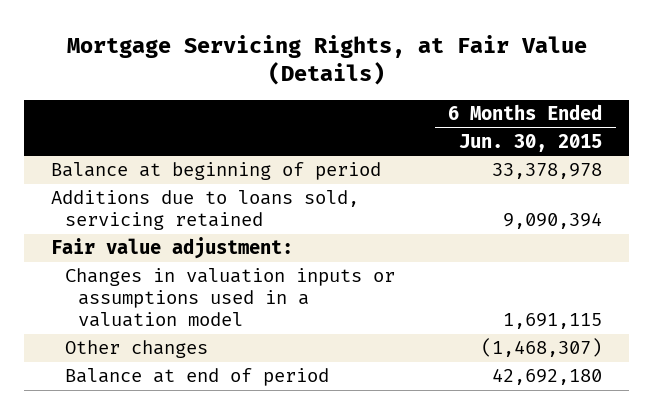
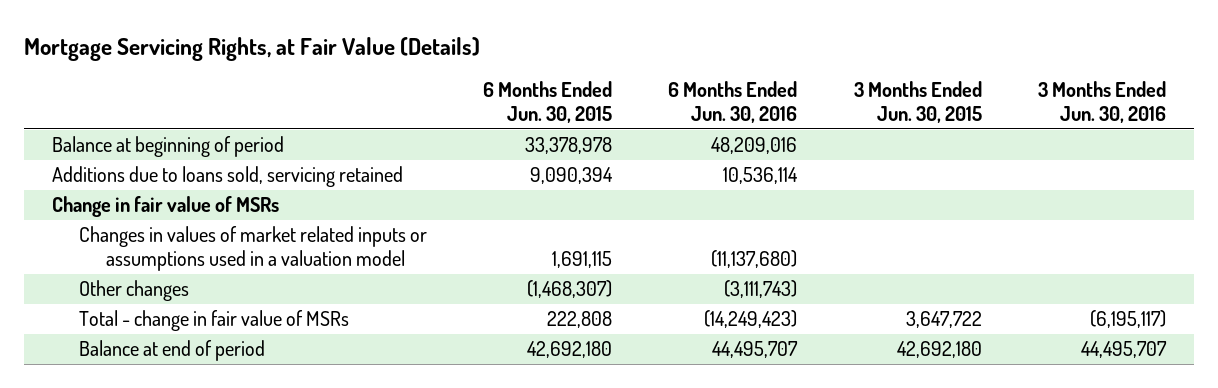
- | 6 Months Ended Jun. 30, 2015
+ | 6 Months Ended Jun. 30, 2015 | 6 Months Ended Jun. 30, 2016 | 3 Months Ended Jun. 30, 2015 | 3 Months Ended Jun. 30, 2016
- Fair value adjustment:
- Changes in valuation inputs or assumptions used in a valuation model | 1,691,115
+ Change in fair value of MSRs
+ Changes in values of market related inputs or assumptions used in a valuation model | 1,691,115 | (11,137,680) | |
+ Total - change in fair value of MSRs | 222,808 | (14,249,423) | 3,647,722 | (6,195,117)

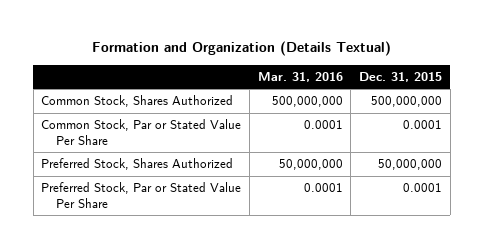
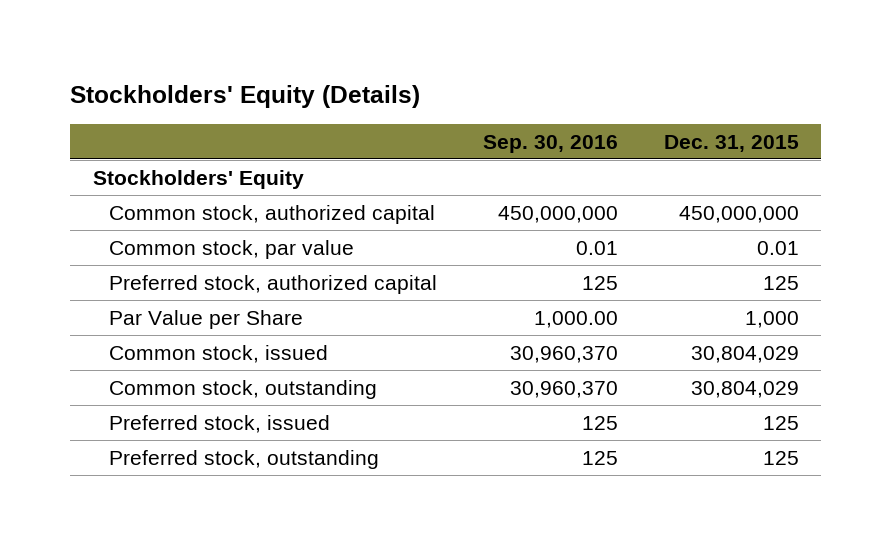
- Formation and Organization (Details Textual)
+ Stockholders' Equity (Details)
- | Mar. 31, 2016 | Dec. 31, 2015
+ | Sep. 30, 2016 | Dec. 31, 2015
- Common Stock, Shares Authorized | 500,000,000 | 500,000,000
- Common Stock, Par or Stated Value Per Share | 0.0001 | 0.0001
- Preferred Stock, Shares Authorized | 50,000,000 | 50,000,000
- Preferred Stock, Par or Stated Value Per Share | 0.0001 | 0.0001
+ Stockholders' Equity
+ Common stock, authorized capital | 450,000,000 | 450,000,000
+ Common stock, par value | 0.01 | 0.01
+ Preferred stock, authorized capital | 125 | 125
+ Par Value per Share | 1,000.00 | 1,000
+ Common stock, issued | 30,960,370 | 30,804,029
+ Common stock, outstanding | 30,960,370 | 30,804,029
+ Preferred stock, issued | 125 | 125
+ Preferred stock, outstanding | 125 | 125

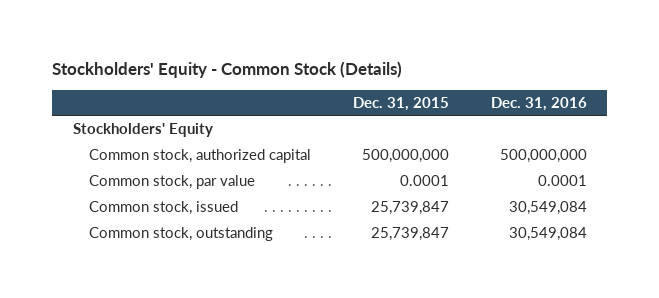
- Stockholders' Equity (Details)
+ Stockholders' Equity - Common Stock (Details)
- | Sep. 30, 2016 | Dec. 31, 2015
+ | Dec. 31, 2015 | Dec. 31, 2016
- Common stock, authorized capital | 450,000,000 | 450,000,000
- Common stock, par value | 0.01 | 0.01
- Preferred stock, authorized capital | 125 | 125
- Par Value per Share | 1,000.00 | 1,000
- Common stock, issued | 30,960,370 | 30,804,029
- Common stock, outstanding | 30,960,370 | 30,804,029
- Preferred stock, issued | 125 | 125
- Preferred stock, outstanding | 125 | 125
+ Common stock, authorized capital | 500,000,000 | 500,000,000
+ Common stock, par value | 0.0001 | 0.0001
+ Common stock, issued | 25,739,847 | 30,549,084
+ Common stock, outstanding | 25,739,847 | 30,549,084

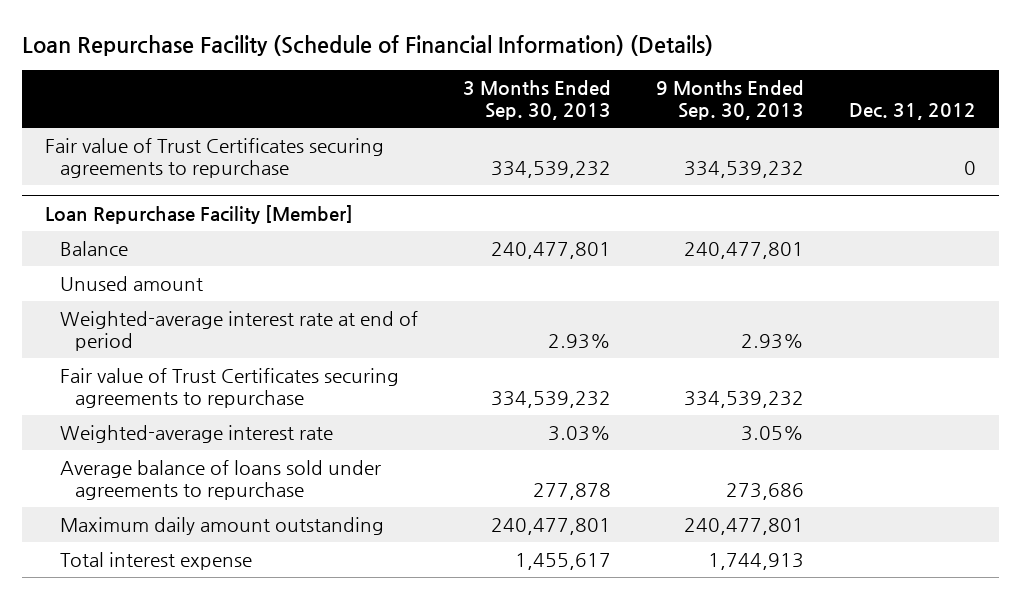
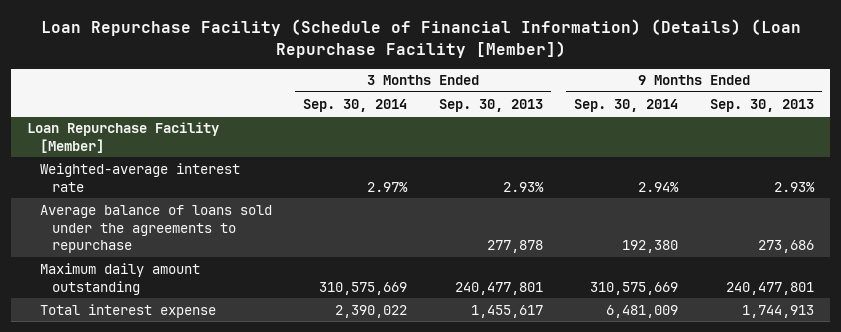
- Loan Repurchase Facility (Schedule of Financial Information) (Details)
+ Loan Repurchase Facility (Schedule of Financial Information) (Details) (Loan Repurchase Facility [Member])
- | 3 Months Ended Sep. 30, 2013 | 9 Months Ended Sep. 30, 2013 | Dec. 31, 2012
+ | 3 Months Ended Sep. 30, 2014 | 3 Months Ended Sep. 30, 2013 | 9 Months Ended Sep. 30, 2014 | 9 Months Ended Sep. 30, 2013
- Fair value of Trust Certificates securing agreements to repurchase | 334,539,232 | 334,539,232 | 0
@ Loan Repurchase Facility [Member]
- Balance | 240,477,801 | 240,477,801 |
- Unused amount
- Weighted-average interest rate at end of period | 2.93% | 2.93% |
- Fair value of Trust Certificates securing agreements to repurchase | 334,539,232 | 334,539,232 |
- Weighted-average interest rate | 3.03% | 3.05% |
- Average balance of loans sold under agreements to repurchase | 277,878 | 273,686 |
+ Weighted-average interest rate | 2.97% | 2.93% | 2.94% | 2.93%
+ Average balance of loans sold under the agreements to repurchase | | 277,878 | 192,380 | 273,686

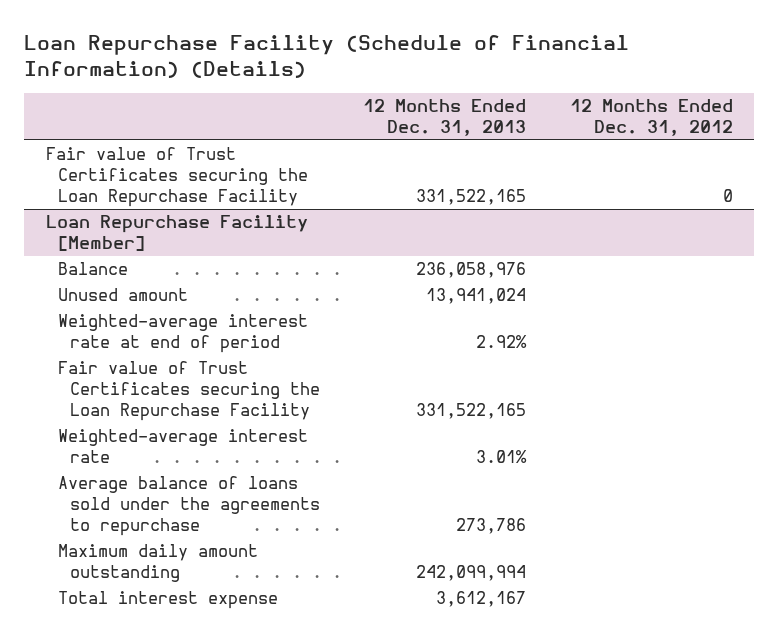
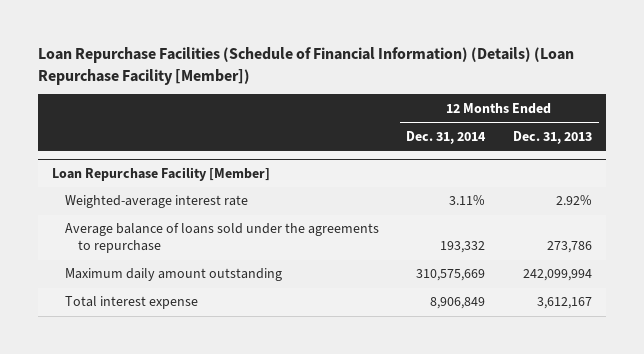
- Loan Repurchase Facility (Schedule of Financial Information) (Details)
+ Loan Repurchase Facilities (Schedule of Financial Information) (Details) (Loan Repurchase Facility [Member])
- | 12 Months Ended Dec. 31, 2013 | 12 Months Ended Dec. 31, 2012
+ | 12 Months Ended Dec. 31, 2014 | 12 Months Ended Dec. 31, 2013
- Fair value of Trust Certificates securing the Loan Repurchase Facility | 331,522,165 | 0
@ Loan Repurchase Facility [Member]
- Balance | 236,058,976 |
- Unused amount | 13,941,024 |
- Weighted-average interest rate at end of period | 2.92% |
- Fair value of Trust Certificates securing the Loan Repurchase Facility | 331,522,165 |
- Weighted-average interest rate | 3.01% |
+ Weighted-average interest rate | 3.11% | 2.92%

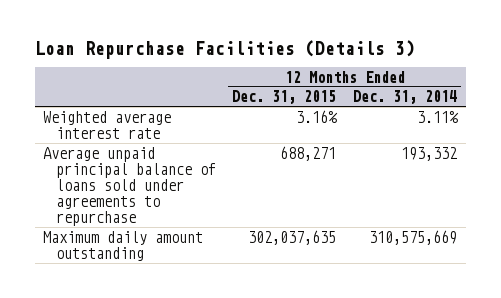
- Loan Repurchase Facilities (Schedule of Financial Information) (Details) (Loan Repurchase Facility [Member])
+ Loan Repurchase Facilities (Details 3)
- | 12 Months Ended Dec. 31, 2014 | 12 Months Ended Dec. 31, 2013
+ | 12 Months Ended Dec. 31, 2015 | 12 Months Ended Dec. 31, 2014
- Loan Repurchase Facility [Member]
- Weighted-average interest rate | 3.11% | 2.92%
- Average balance of loans sold under the agreements to repurchase | 193,332 | 273,786
+ Weighted average interest rate | 3.16% | 3.11%
+ Average unpaid principal balance of loans sold under agreements to repurchase | 688,271 | 193,332
- Total interest expense | 8,906,849 | 3,612,167

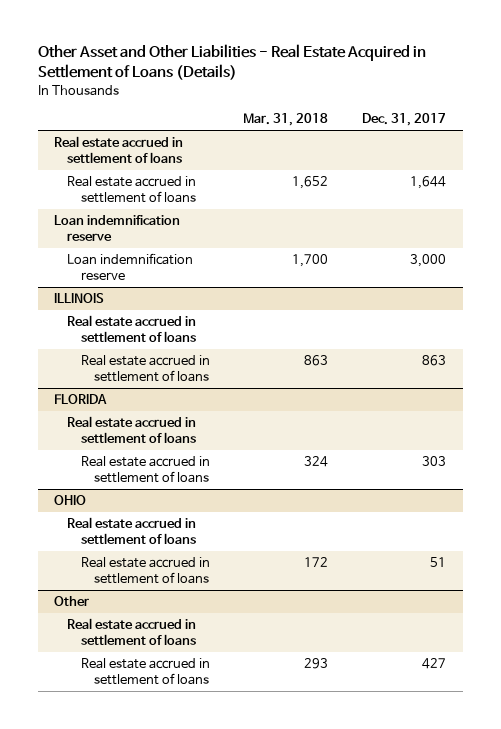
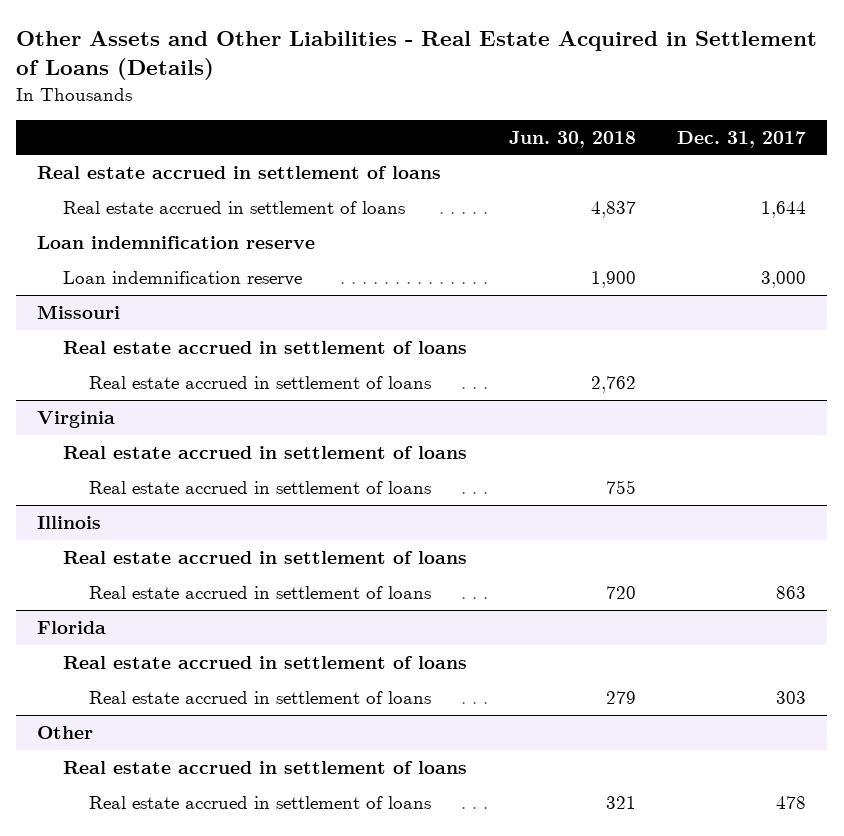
- Other Asset and Other Liabilities - Real Estate Acquired in Settlement of Loans (Details)
+ Other Assets and Other Liabilities - Real Estate Acquired in Settlement of Loans (Details)
- | Mar. 31, 2018 | Dec. 31, 2017
+ | Jun. 30, 2018 | Dec. 31, 2017
- ILLINOIS
+ Missouri
+ Real estate accrued in settlement of loans | 2,762 |
+ Virginia
+ Real estate accrued in settlement of loans
+ Real estate accrued in settlement of loans | 755 |
+ Illinois
+ Real estate accrued in settlement of loans
- FLORIDA
+ Florida
- OHIO
- Real estate accrued in settlement of loans
- Real estate accrued in settlement of loans | 172 | 51
@ Other
- Real estate accrued in settlement of loans | 293 | 427
+ Real estate accrued in settlement of loans | 321 | 478

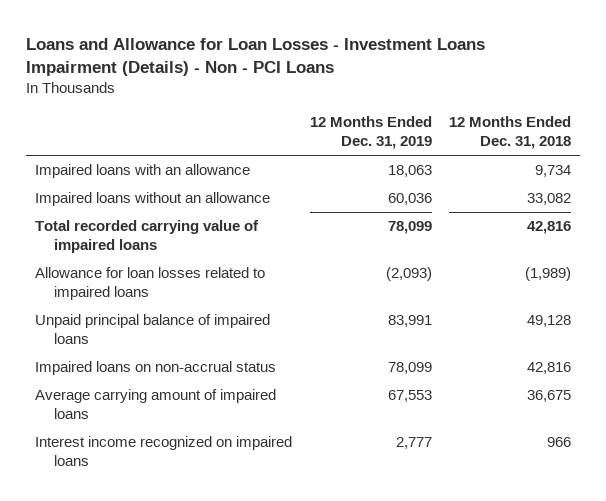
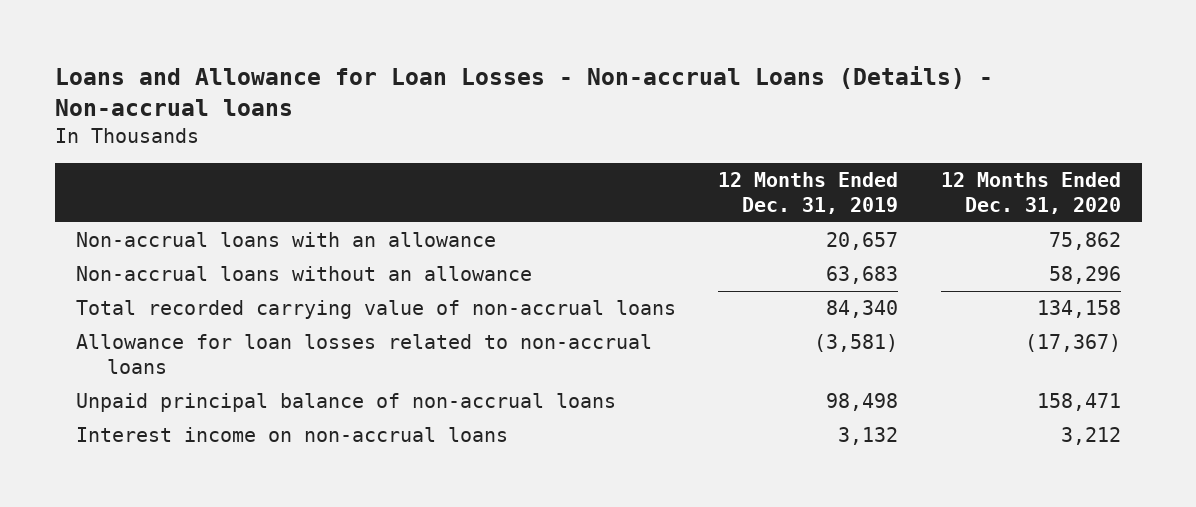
- Loans and Allowance for Loan Losses - Investment Loans Impairment (Details) - Non - PCI Loans
+ Loans and Allowance for Loan Losses - Non-accrual Loans (Details) - Non-accrual loans
- | 12 Months Ended Dec. 31, 2019 | 12 Months Ended Dec. 31, 2018
+ | 12 Months Ended Dec. 31, 2019 | 12 Months Ended Dec. 31, 2020
- Impaired loans with an allowance | 18,063 | 9,734
- Impaired loans without an allowance | 60,036 | 33,082
- Total recorded carrying value of impaired loans | 78,099 | 42,816
- Allowance for loan losses related to impaired loans | (2,093) | (1,989)
- Unpaid principal balance of impaired loans | 83,991 | 49,128
- Impaired loans on non-accrual status | 78,099 | 42,816
- Average carrying amount of impaired loans | 67,553 | 36,675
- Interest income recognized on impaired loans | 2,777 | 966
+ Non-accrual loans with an allowance | 20,657 | 75,862
+ Non-accrual loans without an allowance | 63,683 | 58,296
+ Total recorded carrying value of non-accrual loans | 84,340 | 134,158
+ Allowance for loan losses related to non-accrual loans | (3,581) | (17,367)
+ Unpaid principal balance of non-accrual loans | 98,498 | 158,471
+ Interest income on non-accrual loans | 3,132 | 3,212

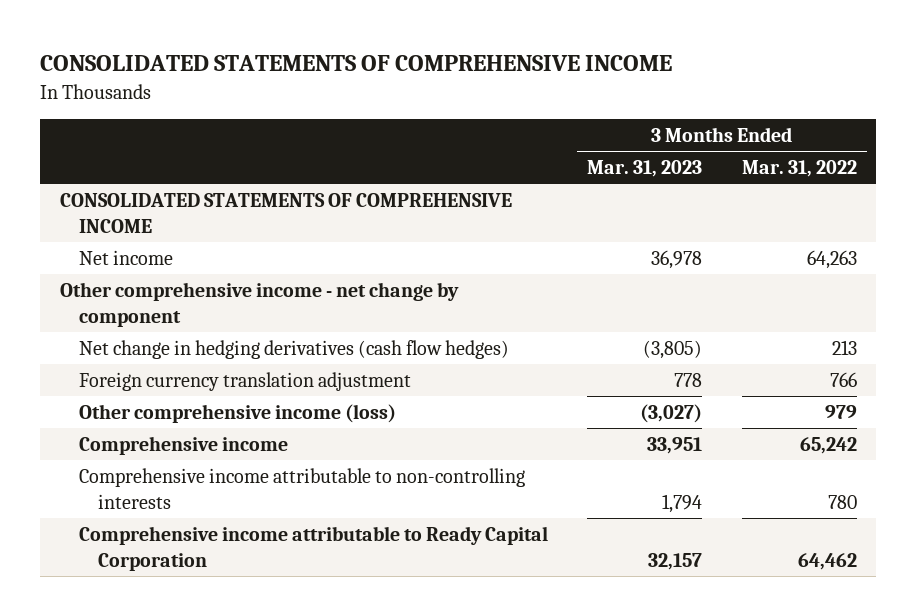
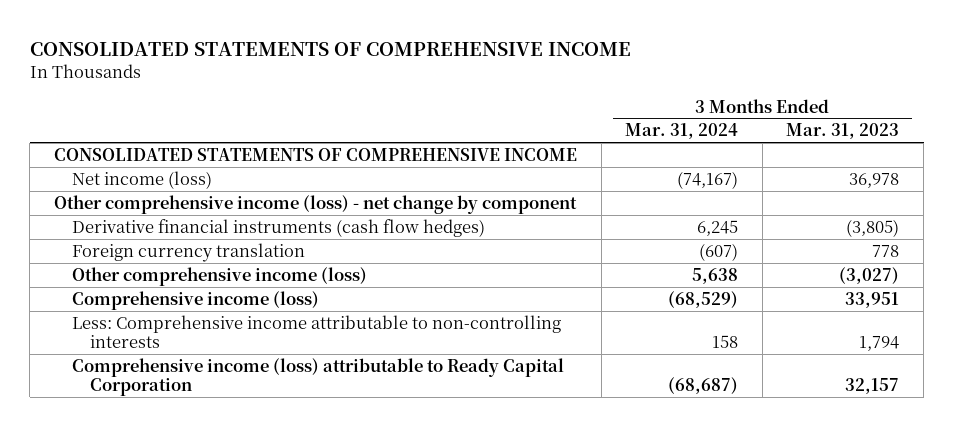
- | 3 Months Ended Mar. 31, 2023 | 3 Months Ended Mar. 31, 2022
+ | 3 Months Ended Mar. 31, 2024 | 3 Months Ended Mar. 31, 2023
- Net income | 36,978 | 64,263
- Other comprehensive income - net change by component
- Net change in hedging derivatives (cash flow hedges) | (3,805) | 213
- Foreign currency translation adjustment | 778 | 766
+ Net income (loss) | (74,167) | 36,978
+ Other comprehensive income (loss) - net change by component
+ Derivative financial instruments (cash flow hedges) | 6,245 | (3,805)
+ Foreign currency translation | (607) | 778
- Comprehensive income | 33,951 | 65,242
- Comprehensive income attributable to non-controlling interests | 1,794 | 780
- Comprehensive income attributable to Ready Capital Corporation | 32,157 | 64,462
+ Comprehensive income (loss) | (68,529) | 33,951
+ Less: Comprehensive income attributable to non-controlling interests | 158 | 1,794
+ Comprehensive income (loss) attributable to Ready Capital Corporation | (68,687) | 32,157

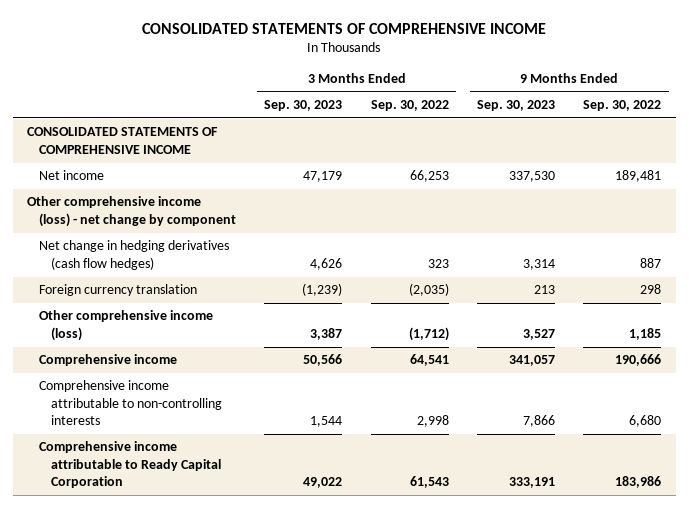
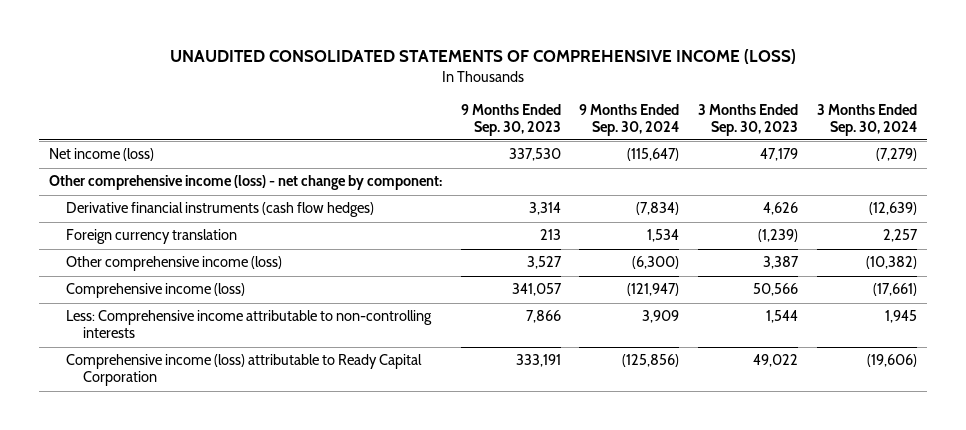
- CONSOLIDATED STATEMENTS OF COMPREHENSIVE INCOME
+ UNAUDITED CONSOLIDATED STATEMENTS OF COMPREHENSIVE INCOME (LOSS)
- | 3 Months Ended Sep. 30, 2023 | 3 Months Ended Sep. 30, 2022 | 9 Months Ended Sep. 30, 2023 | 9 Months Ended Sep. 30, 2022
+ | 9 Months Ended Sep. 30, 2023 | 9 Months Ended Sep. 30, 2024 | 3 Months Ended Sep. 30, 2023 | 3 Months Ended Sep. 30, 2024
- CONSOLIDATED STATEMENTS OF COMPREHENSIVE INCOME
- Net income | 47,179 | 66,253 | 337,530 | 189,481
- Other comprehensive income (loss) - net change by component
- Net change in hedging derivatives (cash flow hedges) | 4,626 | 323 | 3,314 | 887
+ Net income (loss) | 337,530 | (115,647) | 47,179 | (7,279)
+ Other comprehensive income (loss) - net change by component:
+ Derivative financial instruments (cash flow hedges) | 3,314 | (7,834) | 4,626 | (12,639)
- Comprehensive income | 50,566 | 64,541 | 341,057 | 190,666
- Comprehensive income attributable to non-controlling interests | 1,544 | 2,998 | 7,866 | 6,680
- Comprehensive income attributable to Ready Capital Corporation | 49,022 | 61,543 | 333,191 | 183,986
+ Comprehensive income (loss) | 341,057 | (121,947) | 50,566 | (17,661)
+ Less: Comprehensive income attributable to non-controlling interests | 7,866 | 3,909 | 1,544 | 1,945
+ Comprehensive income (loss) attributable to Ready Capital Corporation | 333,191 | (125,856) | 49,022 | (19,606)

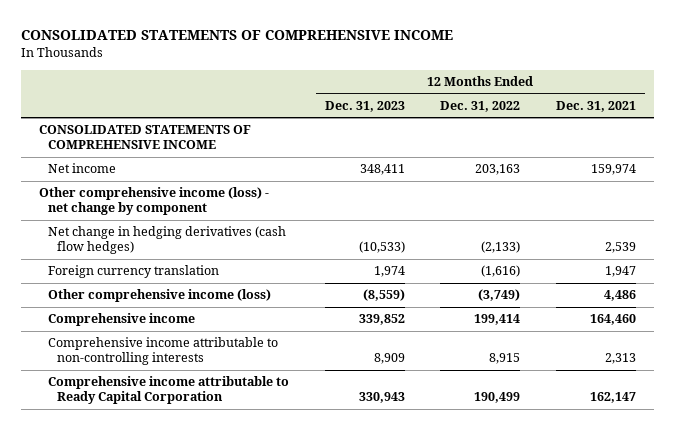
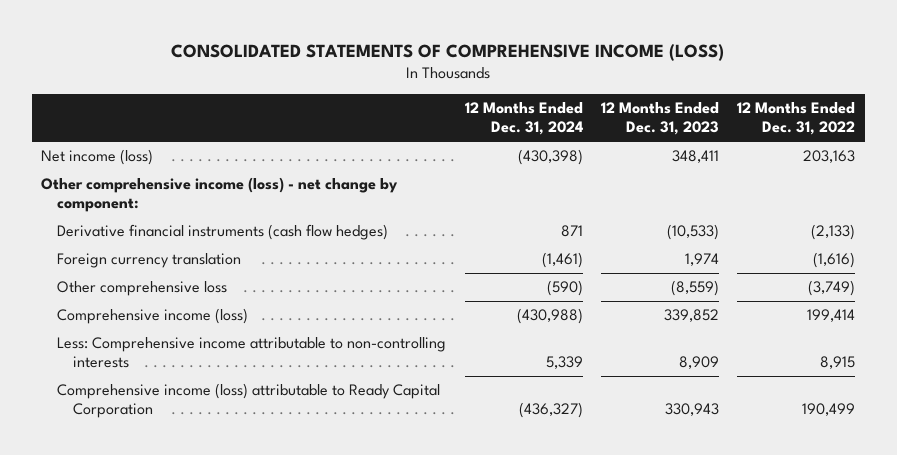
- CONSOLIDATED STATEMENTS OF COMPREHENSIVE INCOME
+ CONSOLIDATED STATEMENTS OF COMPREHENSIVE INCOME (LOSS)
- | 12 Months Ended Dec. 31, 2023 | 12 Months Ended Dec. 31, 2022 | 12 Months Ended Dec. 31, 2021
+ | 12 Months Ended Dec. 31, 2024 | 12 Months Ended Dec. 31, 2023 | 12 Months Ended Dec. 31, 2022
- CONSOLIDATED STATEMENTS OF COMPREHENSIVE INCOME
- Net income | 348,411 | 203,163 | 159,974
- Other comprehensive income (loss) - net change by component
- Net change in hedging derivatives (cash flow hedges) | (10,533) | (2,133) | 2,539
+ Net income (loss) | (430,398) | 348,411 | 203,163
+ Other comprehensive income (loss) - net change by component:
+ Derivative financial instruments (cash flow hedges) | 871 | (10,533) | (2,133)
- Other comprehensive income (loss) | (8,559) | (3,749) | 4,486
- Comprehensive income | 339,852 | 199,414 | 164,460
- Comprehensive income attributable to non-controlling interests | 8,909 | 8,915 | 2,313
- Comprehensive income attributable to Ready Capital Corporation | 330,943 | 190,499 | 162,147
+ Other comprehensive loss | (590) | (8,559) | (3,749)
+ Comprehensive income (loss) | (430,988) | 339,852 | 199,414
+ Less: Comprehensive income attributable to non-controlling interests | 5,339 | 8,909 | 8,915
+ Comprehensive income (loss) attributable to Ready Capital Corporation | (436,327) | 330,943 | 190,499

